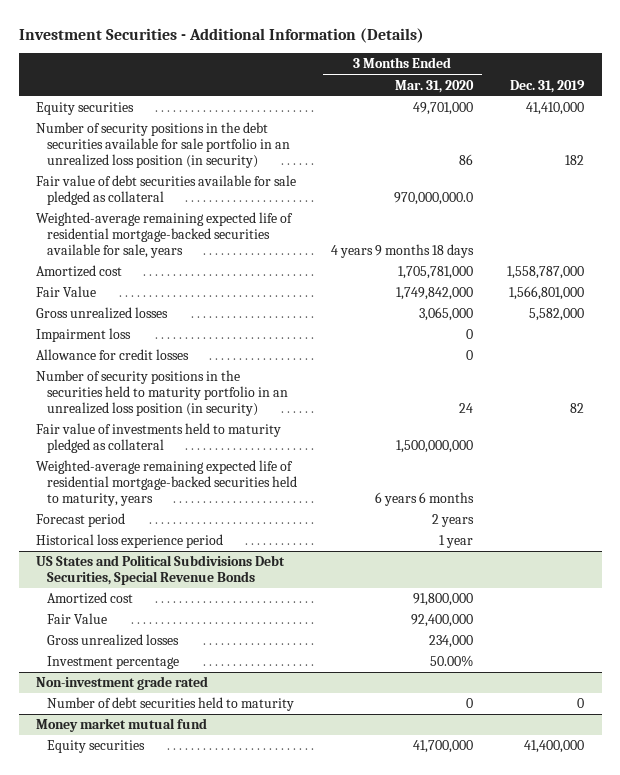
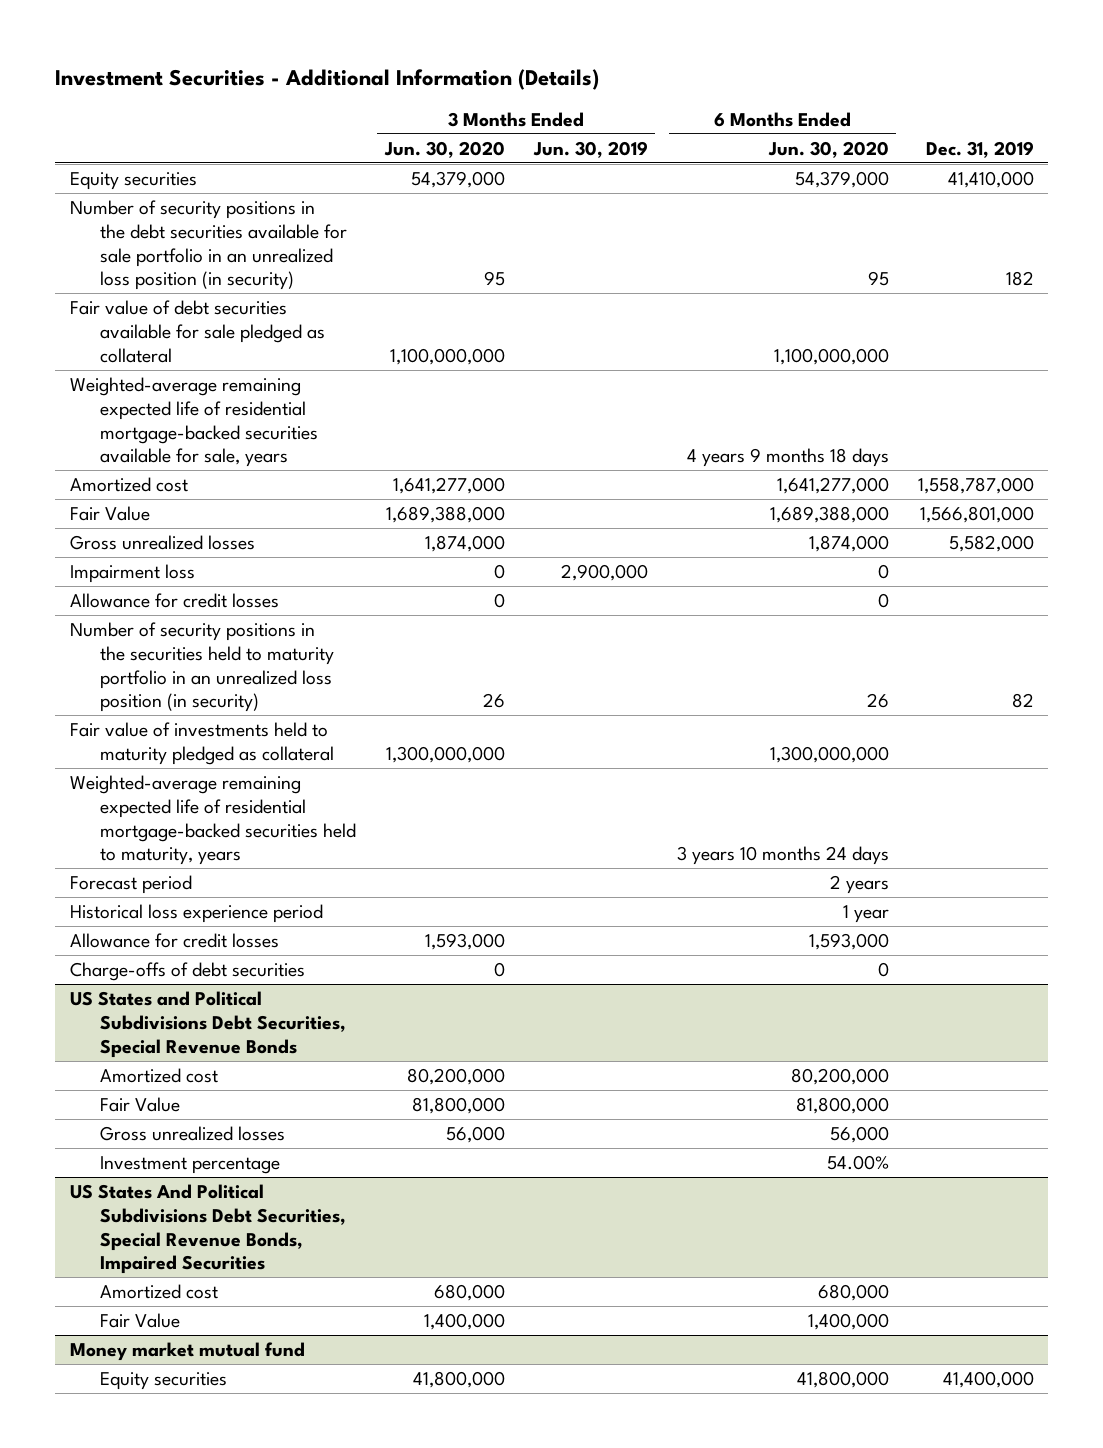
- | 3 Months Ended Mar. 31, 2020 | Dec. 31, 2019
+ | 3 Months Ended Jun. 30, 2020 | 3 Months Ended Jun. 30, 2019 | 6 Months Ended Jun. 30, 2020 | Dec. 31, 2019
+ Allowance for credit losses | 1,593,000 | | 1,593,000 |
+ Charge-offs of debt securities | 0 | | 0 |
- Non-investment grade rated
- Number of debt securities held to maturity | 0 | 0
+ US States And Political Subdivisions Debt Securities, Special Revenue Bonds, Impaired Securities
+ Amortized cost | 680,000 | | 680,000 |
+ Fair Value | 1,400,000 | | 1,400,000 |

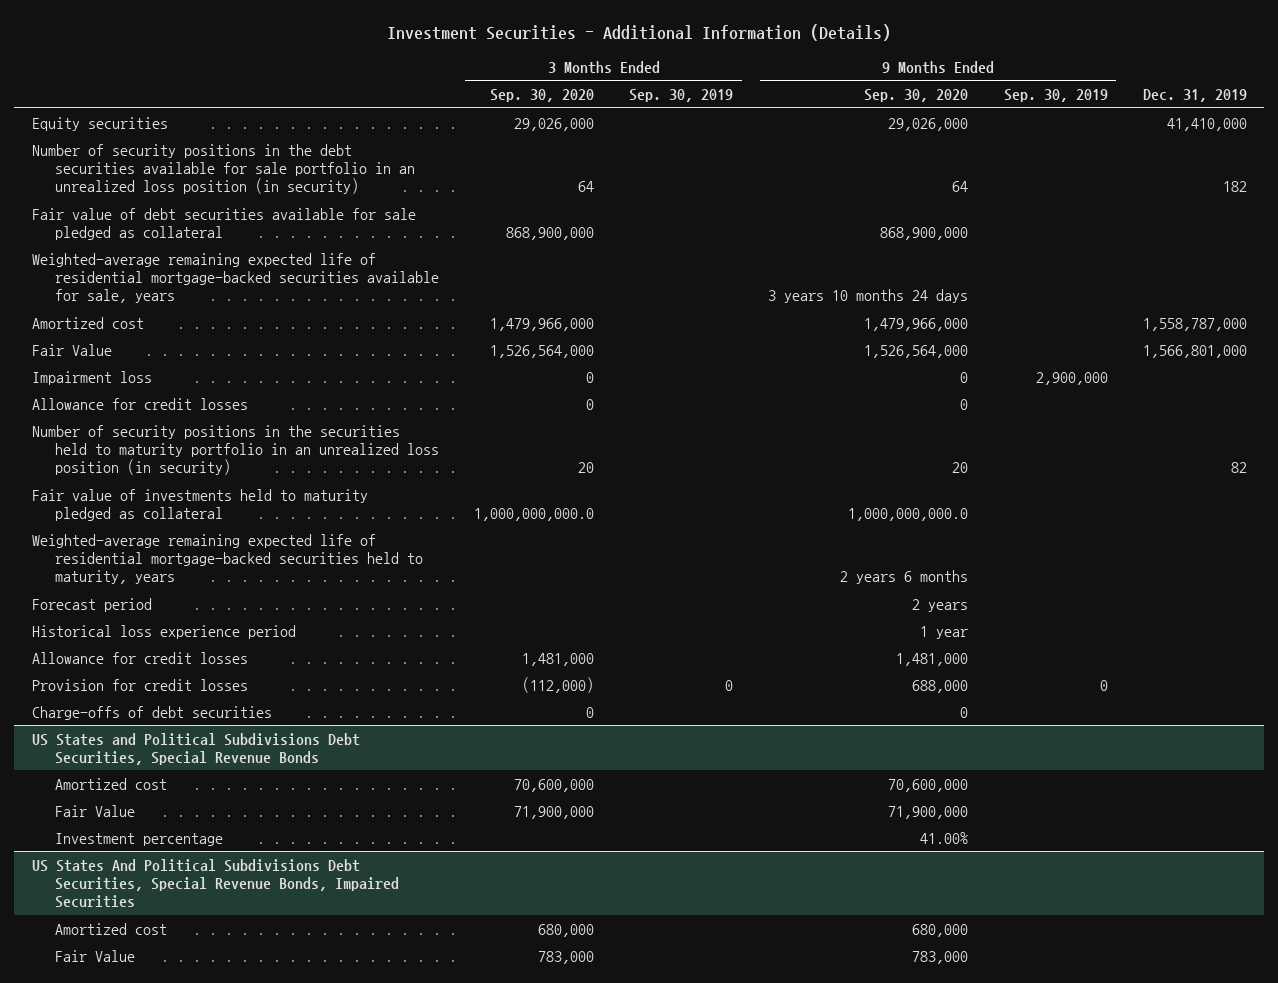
- | 3 Months Ended Jun. 30, 2020 | 3 Months Ended Jun. 30, 2019 | 6 Months Ended Jun. 30, 2020 | Dec. 31, 2019
+ | 3 Months Ended Sep. 30, 2020 | 3 Months Ended Sep. 30, 2019 | 9 Months Ended Sep. 30, 2020 | 9 Months Ended Sep. 30, 2019 | Dec. 31, 2019
- Gross unrealized losses | 1,874,000 | | 1,874,000 | 5,582,000
+ Provision for credit losses | (112,000) | 0 | 688,000 | 0 |
@ US States and Political Subdivisions Debt Securities, Special Revenue Bonds
- Gross unrealized losses | 56,000 | | 56,000 |
- Money market mutual fund
- Equity securities | 41,800,000 | | 41,800,000 | 41,400,000

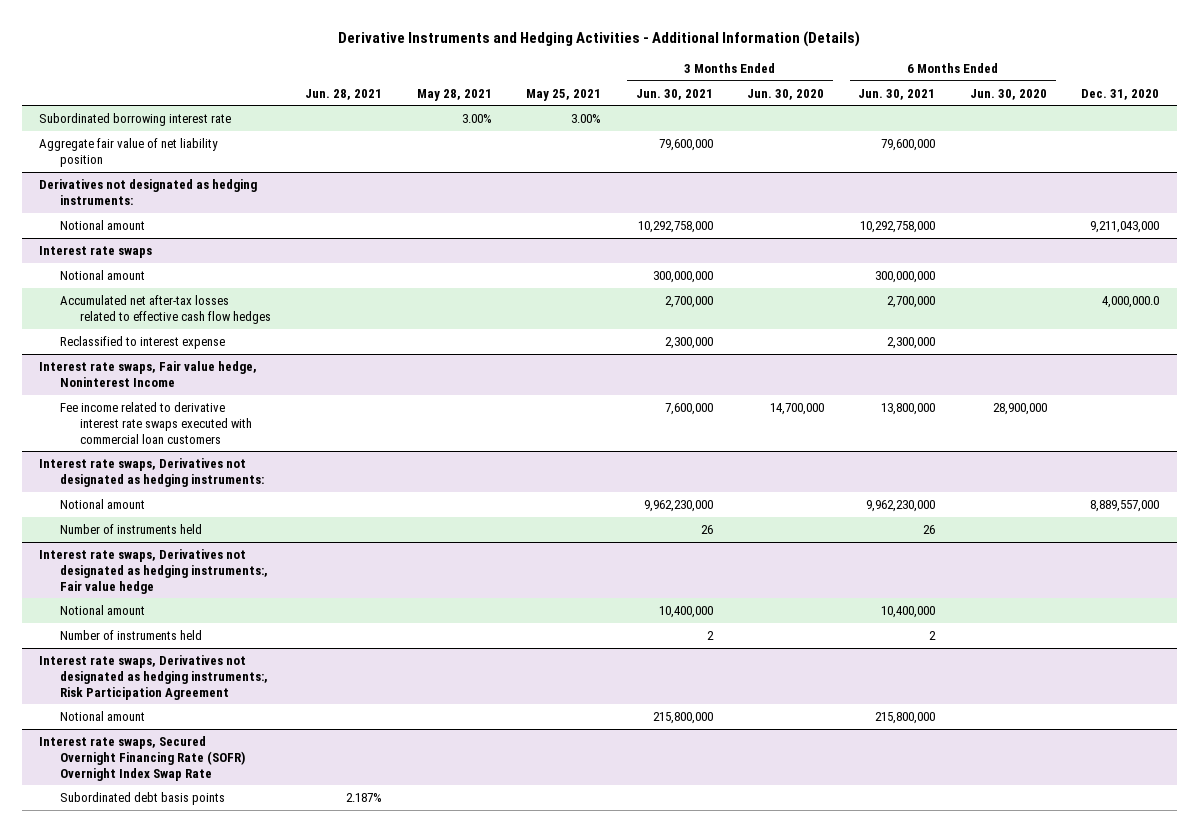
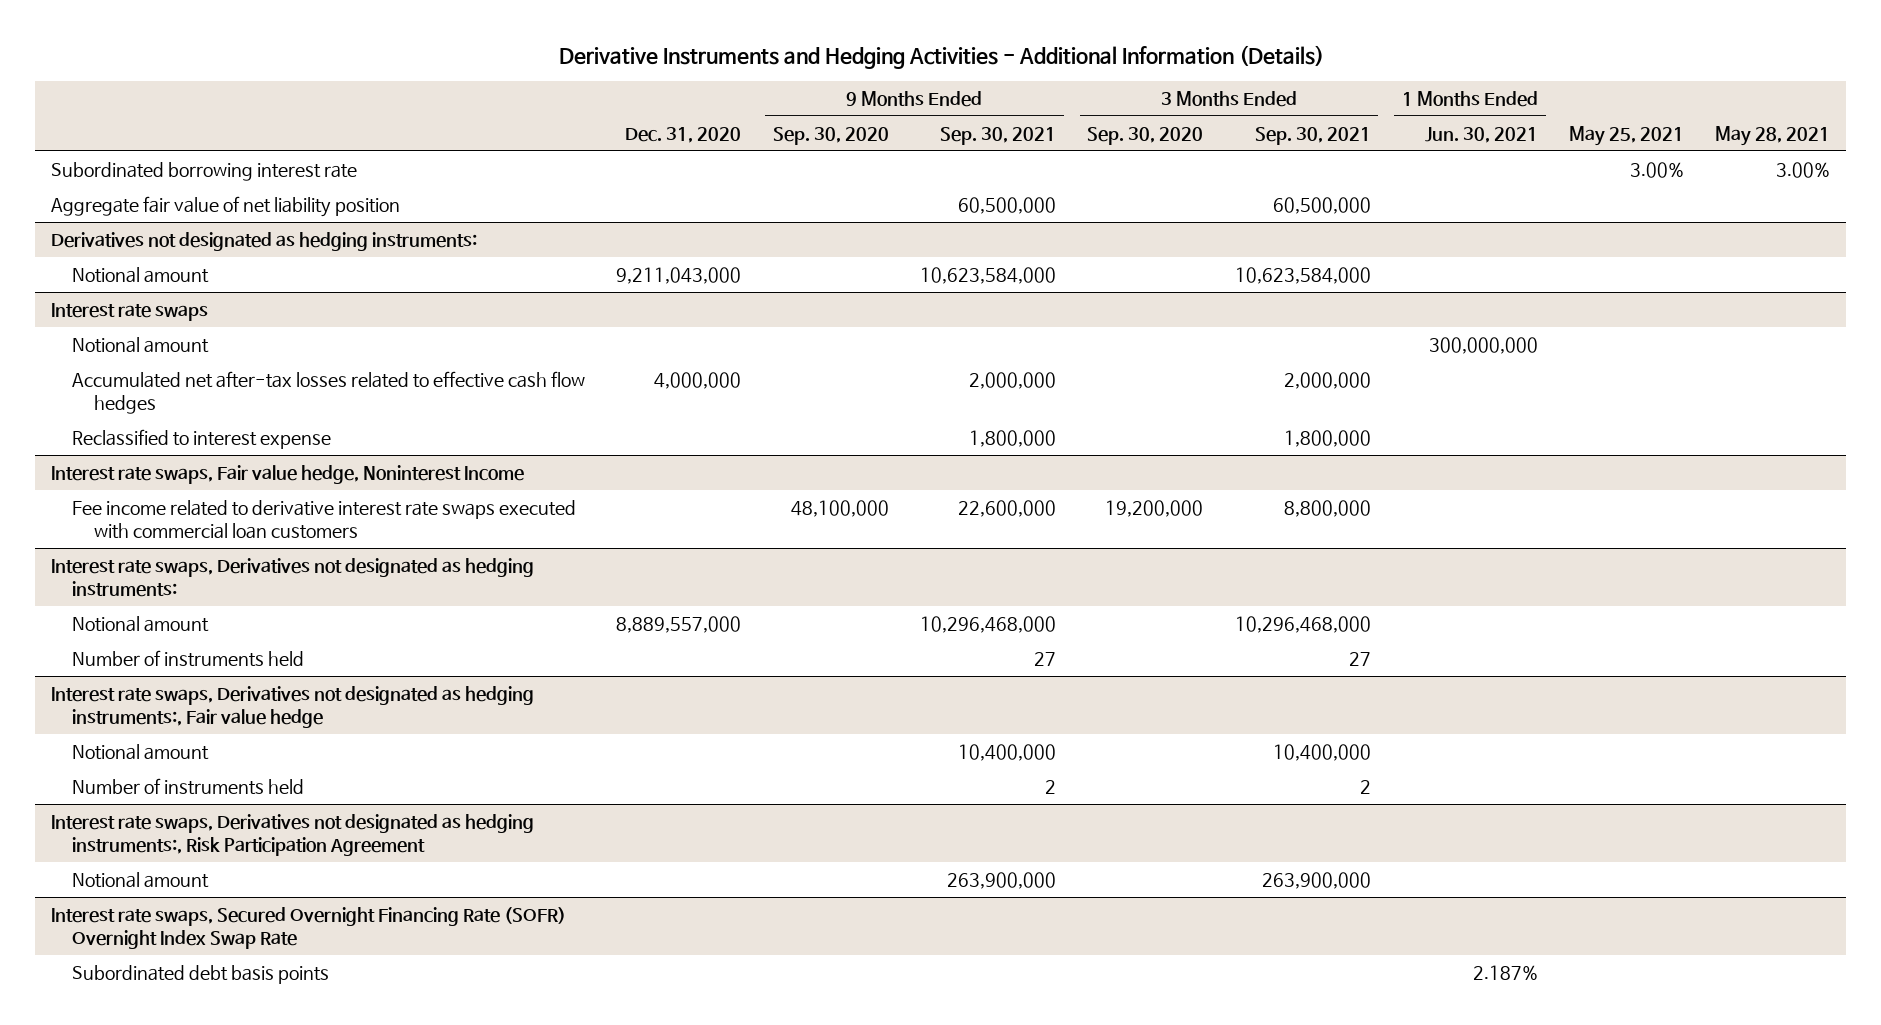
- | Jun. 28, 2021 | May 28, 2021 | May 25, 2021 | 3 Months Ended Jun. 30, 2021 | 3 Months Ended Jun. 30, 2020 | 6 Months Ended Jun. 30, 2021 | 6 Months Ended Jun. 30, 2020 | Dec. 31, 2020
+ | Dec. 31, 2020 | 9 Months Ended Sep. 30, 2020 | 9 Months Ended Sep. 30, 2021 | 3 Months Ended Sep. 30, 2020 | 3 Months Ended Sep. 30, 2021 | 1 Months Ended Jun. 30, 2021 | May 25, 2021 | May 28, 2021
@ Interest rate swaps
- Accumulated net after-tax losses related to effective cash flow hedges | | | | 2,700,000 | | 2,700,000 | | 4,000,000.0
+ Accumulated net after-tax losses related to effective cash flow hedges | 4,000,000 | | 2,000,000 | | 2,000,000 | | |

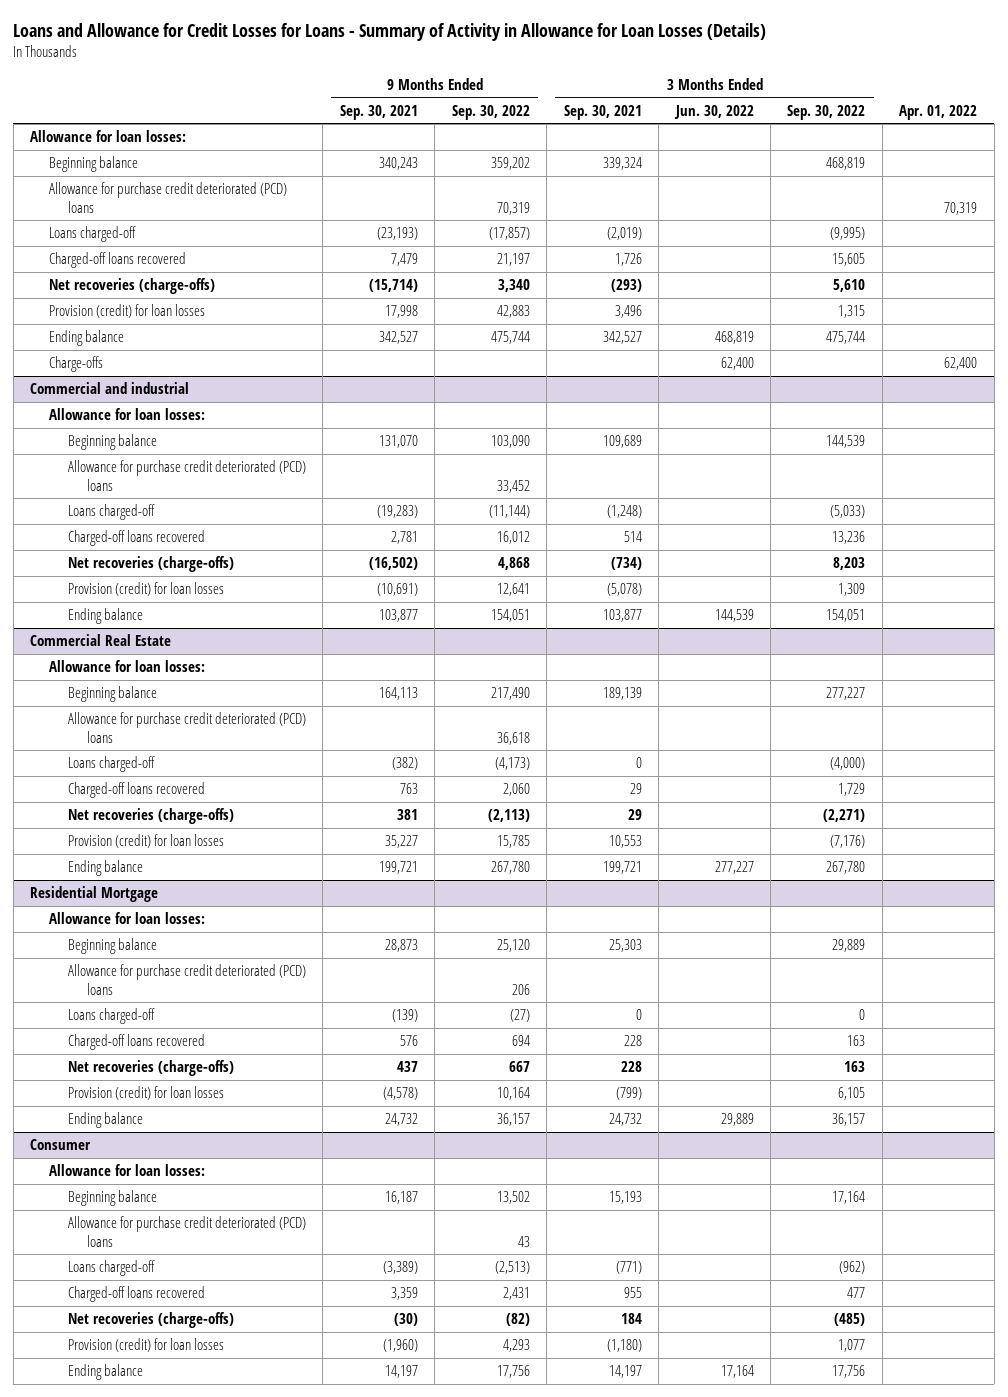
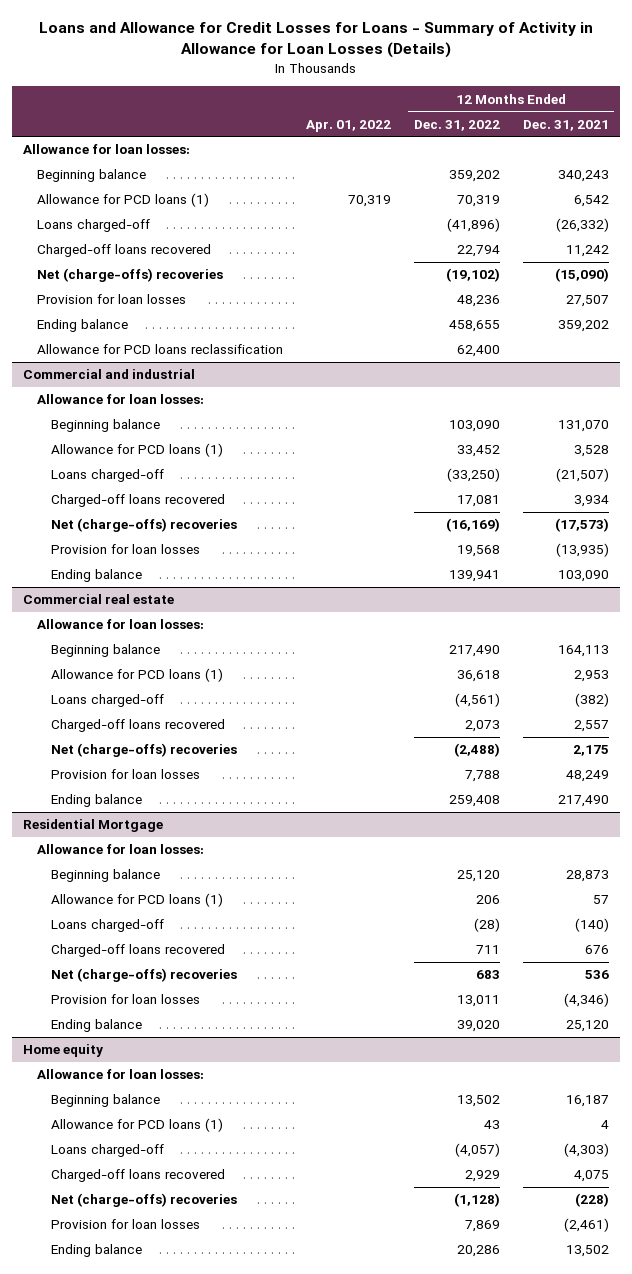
- | 9 Months Ended Sep. 30, 2021 | 9 Months Ended Sep. 30, 2022 | 3 Months Ended Sep. 30, 2021 | 3 Months Ended Jun. 30, 2022 | 3 Months Ended Sep. 30, 2022 | Apr. 01, 2022
+ | Apr. 01, 2022 | 12 Months Ended Dec. 31, 2022 | 12 Months Ended Dec. 31, 2021
- Allowance for purchase credit deteriorated (PCD) loans | | 70,319 | | | | 70,319
+ Allowance for PCD loans (1) | 70,319 | 70,319 | 6,542
- Net recoveries (charge-offs) | (15,714) | 3,340 | (293) | | 5,610 |
- Provision (credit) for loan losses | 17,998 | 42,883 | 3,496 | | 1,315 |
+ Net (charge-offs) recoveries | | (19,102) | (15,090)
+ Provision for loan losses | | 48,236 | 27,507
- Charge-offs | | | | 62,400 | | 62,400
+ Allowance for PCD loans reclassification | | 62,400 |
@ Commercial and industrial
- Allowance for purchase credit deteriorated (PCD) loans | | 33,452 | | | |
+ Allowance for PCD loans (1) | | 33,452 | 3,528
- Net recoveries (charge-offs) | (16,502) | 4,868 | (734) | | 8,203 |
- Provision (credit) for loan losses | (10,691) | 12,641 | (5,078) | | 1,309 |
+ Net (charge-offs) recoveries | | (16,169) | (17,573)
+ Provision for loan losses | | 19,568 | (13,935)
- Commercial Real Estate
+ Commercial real estate
- Allowance for purchase credit deteriorated (PCD) loans | | 36,618 | | | |
+ Allowance for PCD loans (1) | | 36,618 | 2,953
- Net recoveries (charge-offs) | 381 | (2,113) | 29 | | (2,271) |
- Provision (credit) for loan losses | 35,227 | 15,785 | 10,553 | | (7,176) |
+ Net (charge-offs) recoveries | | (2,488) | 2,175
+ Provision for loan losses | | 7,788 | 48,249
@ Residential Mortgage
- Allowance for purchase credit deteriorated (PCD) loans | | 206 | | | |
+ Allowance for PCD loans (1) | | 206 | 57
- Net recoveries (charge-offs) | 437 | 667 | 228 | | 163 |
- Provision (credit) for loan losses | (4,578) | 10,164 | (799) | | 6,105 |
+ Net (charge-offs) recoveries | | 683 | 536
+ Provision for loan losses | | 13,011 | (4,346)
- Consumer
+ Home equity
- Allowance for purchase credit deteriorated (PCD) loans | | 43 | | | |
+ Allowance for PCD loans (1) | | 43 | 4
- Net recoveries (charge-offs) | (30) | (82) | 184 | | (485) |
- Provision (credit) for loan losses | (1,960) | 4,293 | (1,180) | | 1,077 |
+ Net (charge-offs) recoveries | | (1,128) | (228)
+ Provision for loan losses | | 7,869 | (2,461)

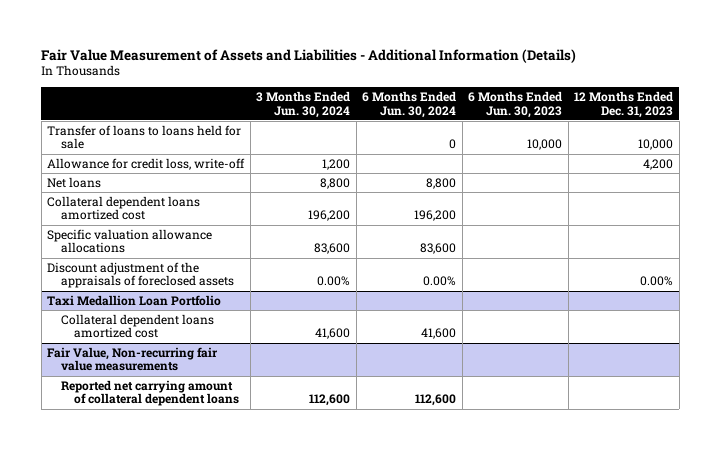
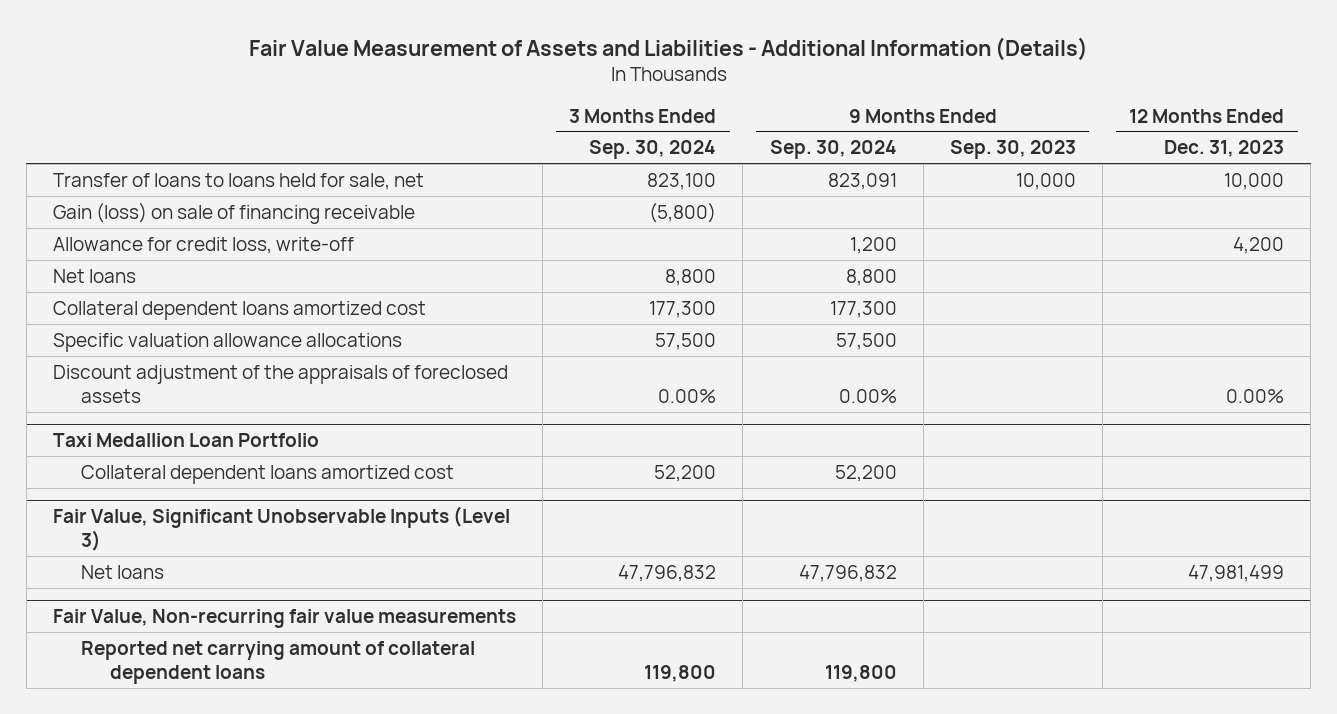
- | 3 Months Ended Jun. 30, 2024 | 6 Months Ended Jun. 30, 2024 | 6 Months Ended Jun. 30, 2023 | 12 Months Ended Dec. 31, 2023
+ | 3 Months Ended Sep. 30, 2024 | 9 Months Ended Sep. 30, 2024 | 9 Months Ended Sep. 30, 2023 | 12 Months Ended Dec. 31, 2023
- Transfer of loans to loans held for sale | | 0 | 10,000 | 10,000
+ Transfer of loans to loans held for sale, net | 823,100 | 823,091 | 10,000 | 10,000
+ Gain (loss) on sale of financing receivable | (5,800) | | |
+ Fair Value, Significant Unobservable Inputs (Level 3)
+ Net loans | 47,796,832 | 47,796,832 | | 47,981,499

